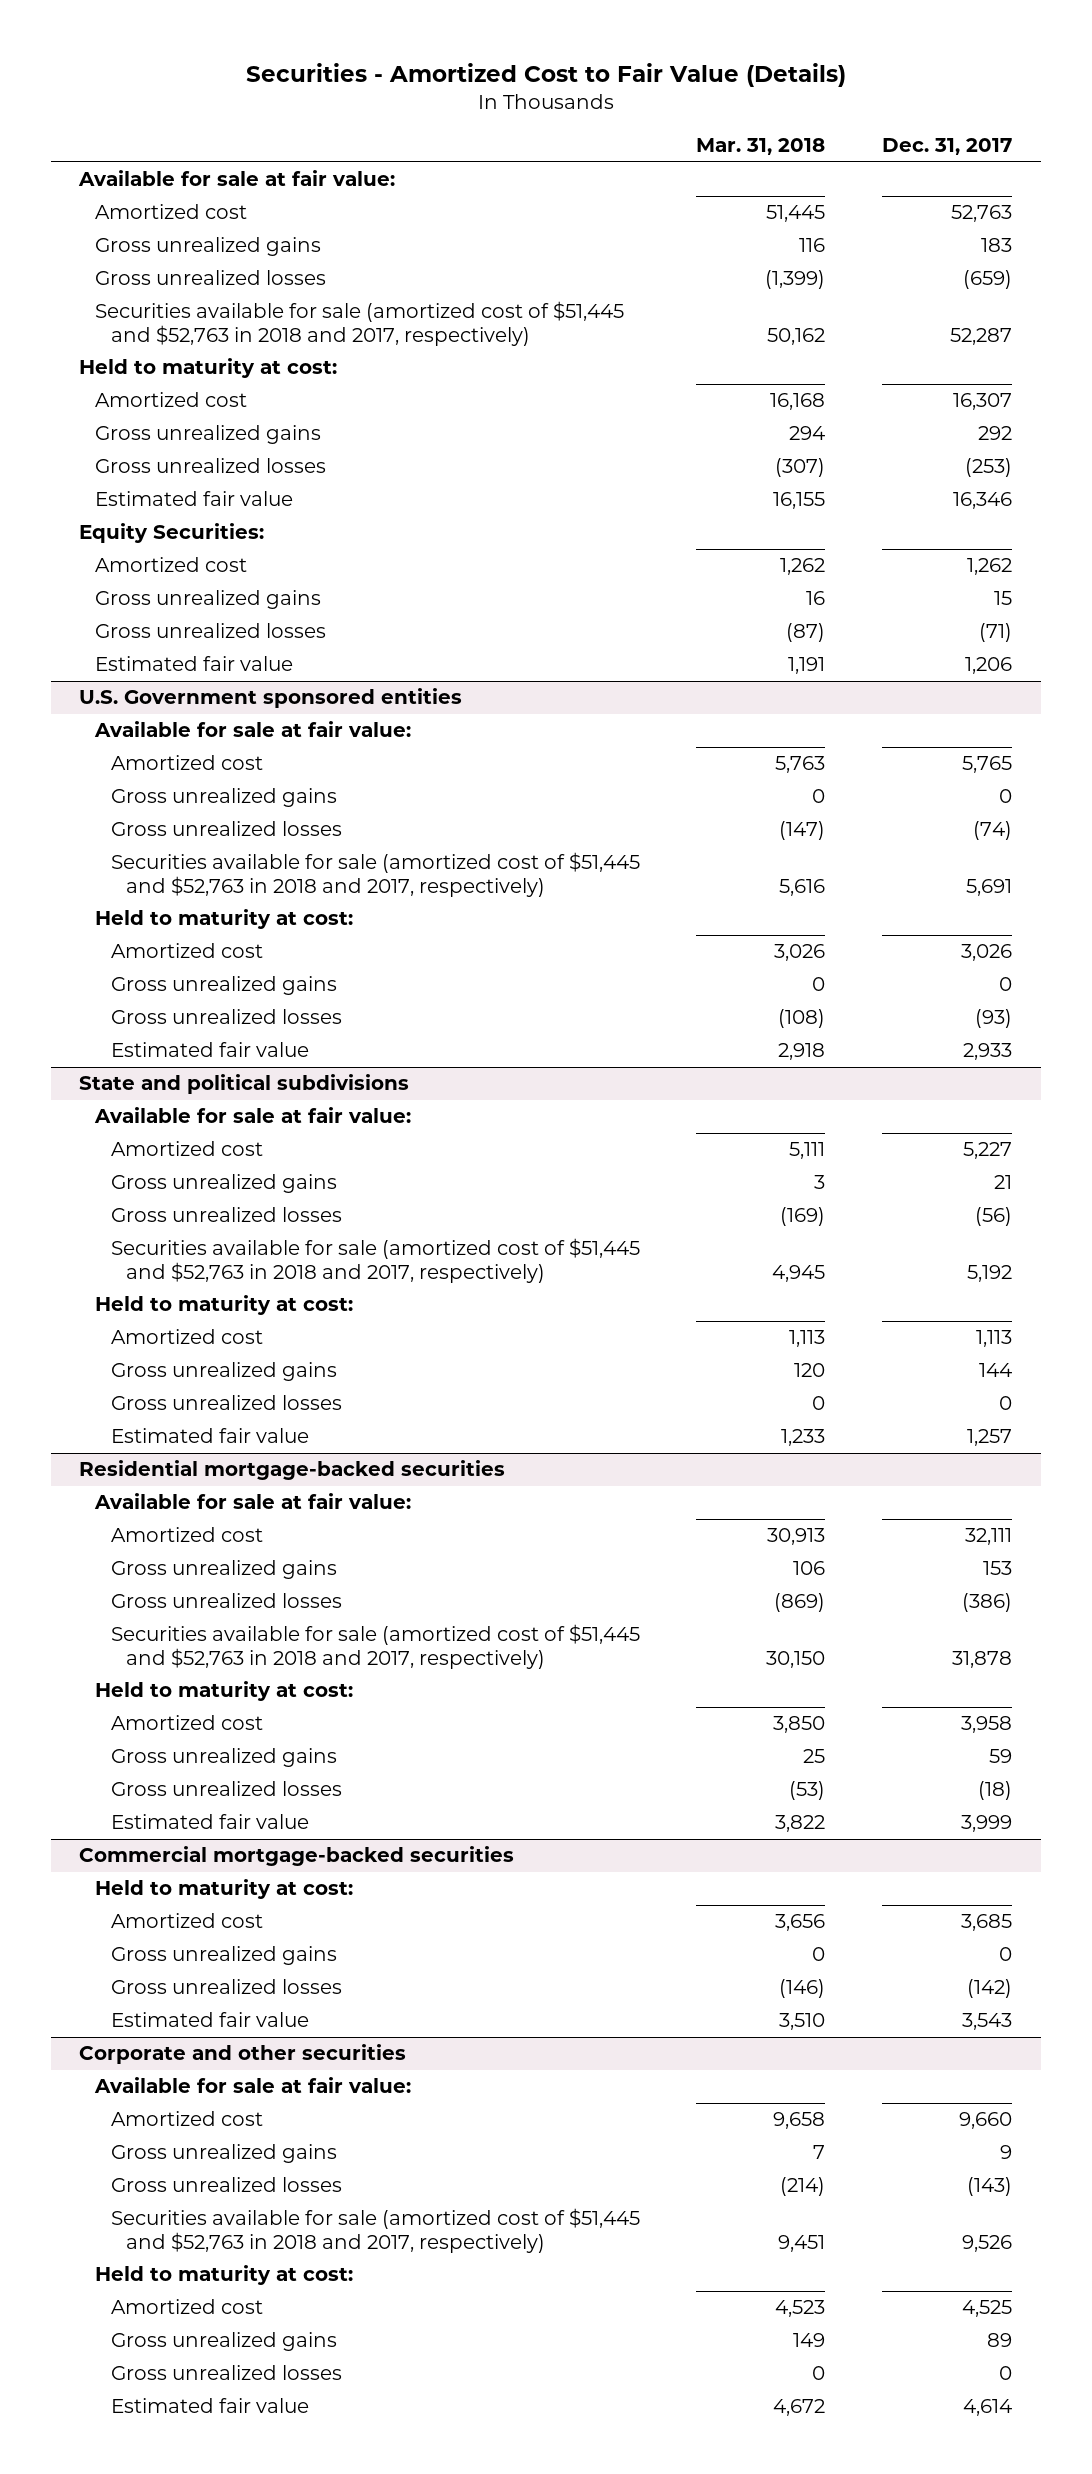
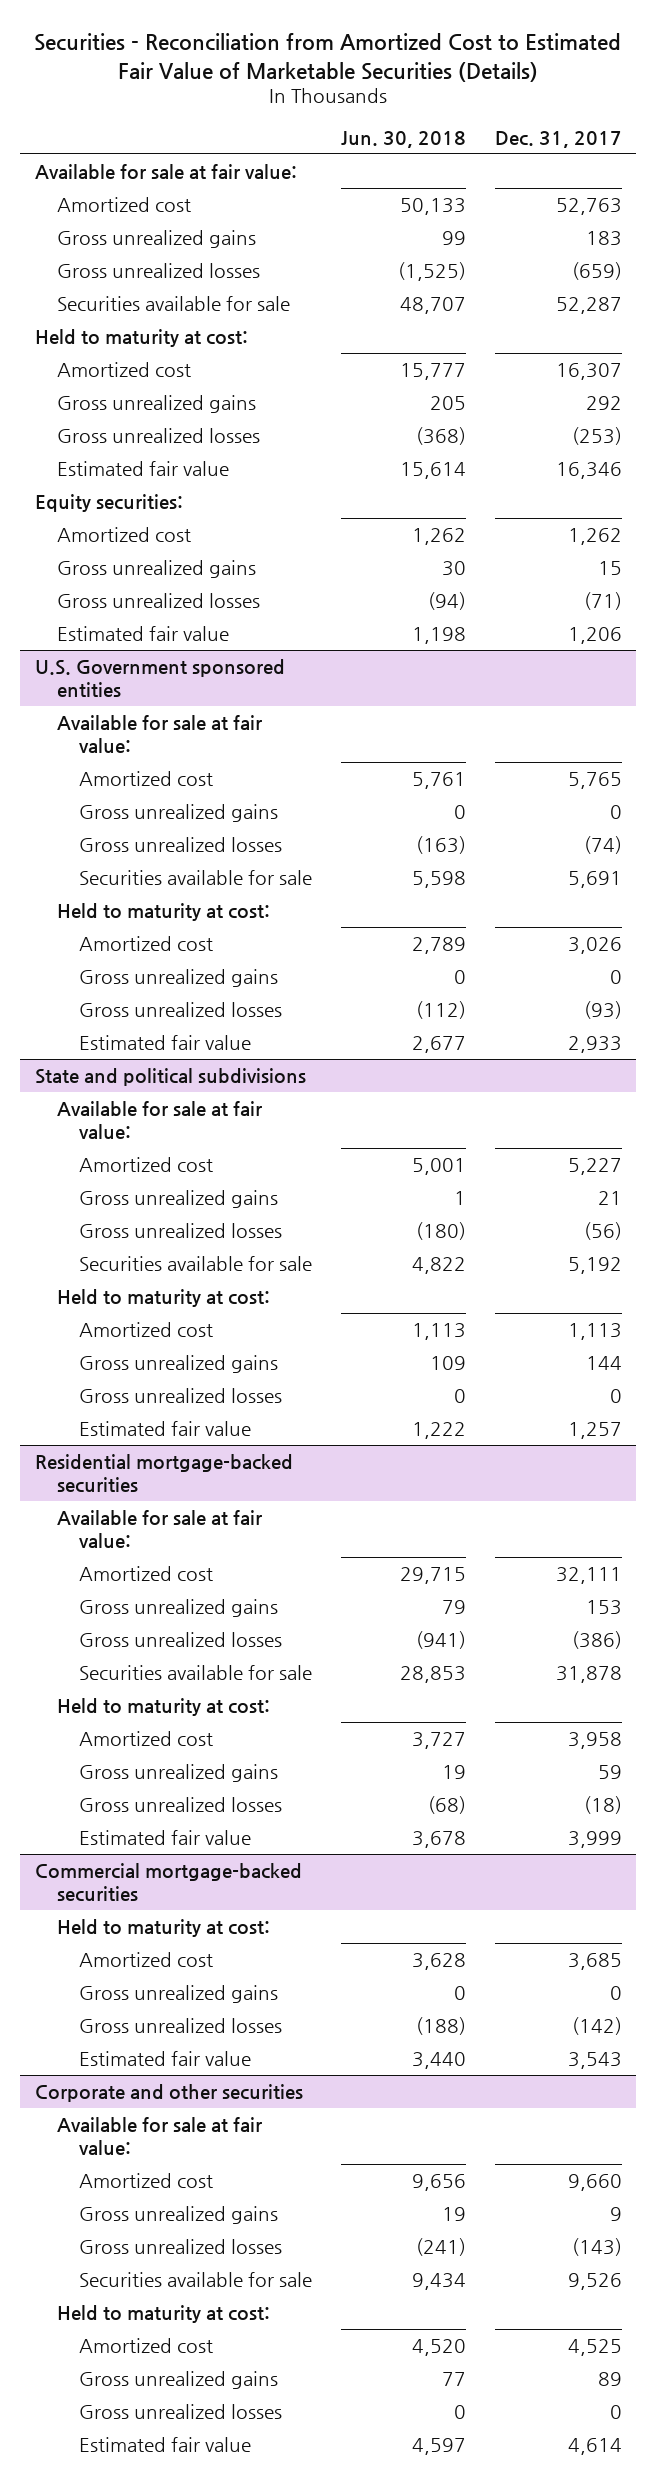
- Securities - Amortized Cost to Fair Value (Details)
+ Securities - Reconciliation from Amortized Cost to Estimated Fair Value of Marketable Securities (Details)
- | Mar. 31, 2018 | Dec. 31, 2017
+ | Jun. 30, 2018 | Dec. 31, 2017
- Securities available for sale (amortized cost of $51,445 and $52,763 in 2018 and 2017, respectively) | 50,162 | 52,287
+ Securities available for sale | 48,707 | 52,287
- Equity Securities:
+ Equity securities:
@ U.S. Government sponsored entities
- Securities available for sale (amortized cost of $51,445 and $52,763 in 2018 and 2017, respectively) | 5,616 | 5,691
+ Securities available for sale | 5,598 | 5,691
@ State and political subdivisions
- Securities available for sale (amortized cost of $51,445 and $52,763 in 2018 and 2017, respectively) | 4,945 | 5,192
+ Securities available for sale | 4,822 | 5,192
@ Residential mortgage-backed securities
- Securities available for sale (amortized cost of $51,445 and $52,763 in 2018 and 2017, respectively) | 30,150 | 31,878
+ Securities available for sale | 28,853 | 31,878
@ Corporate and other securities
- Securities available for sale (amortized cost of $51,445 and $52,763 in 2018 and 2017, respectively) | 9,451 | 9,526
+ Securities available for sale | 9,434 | 9,526

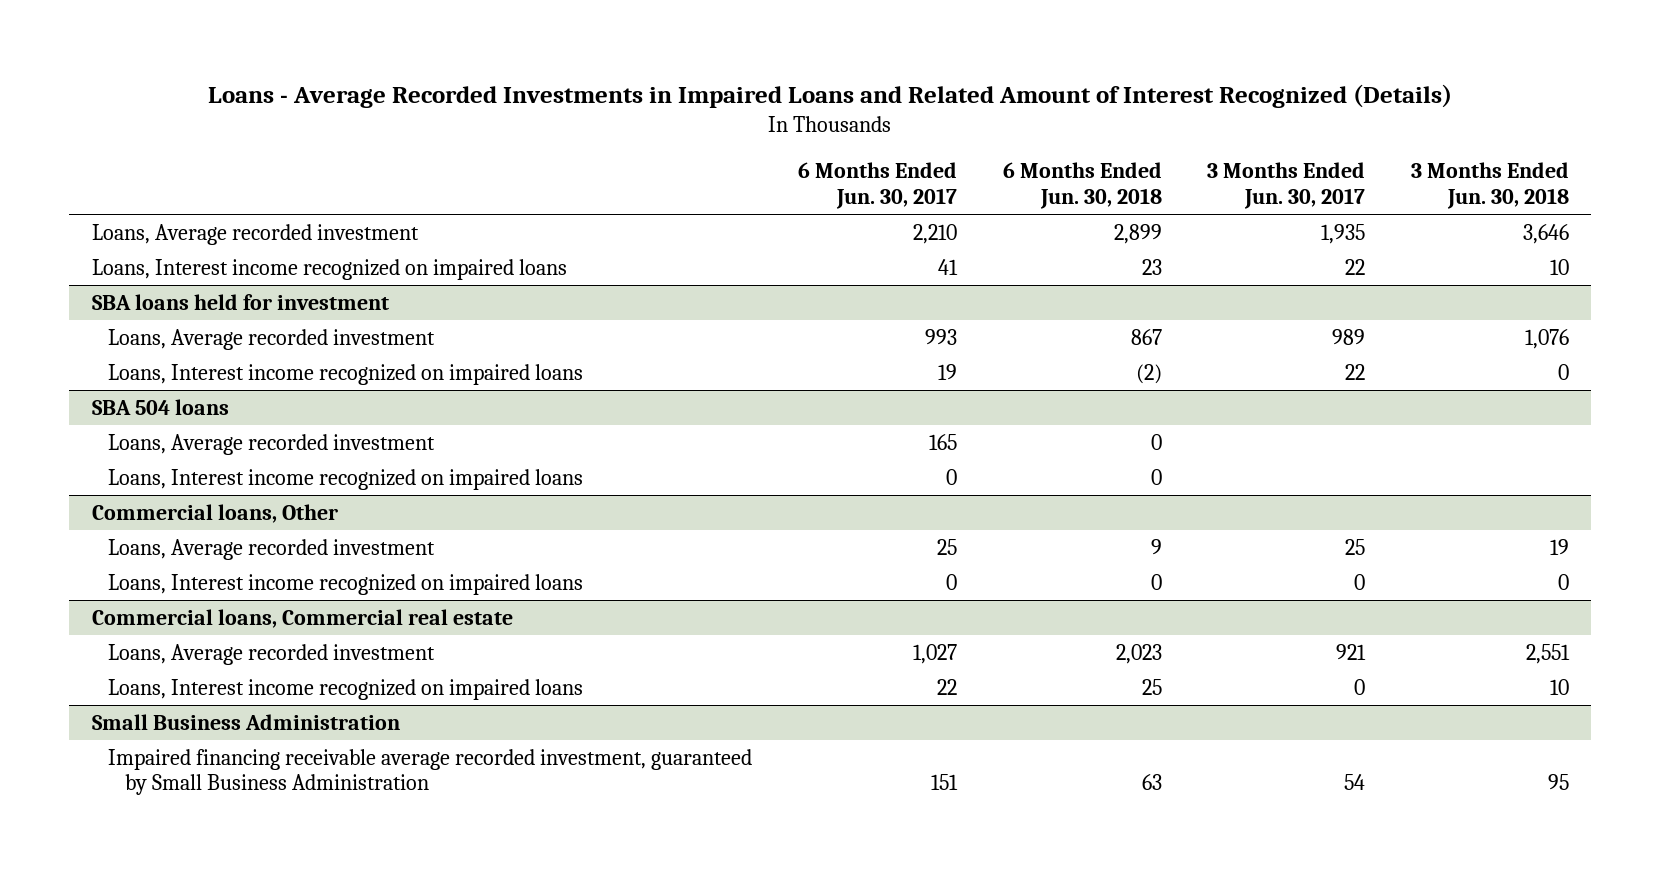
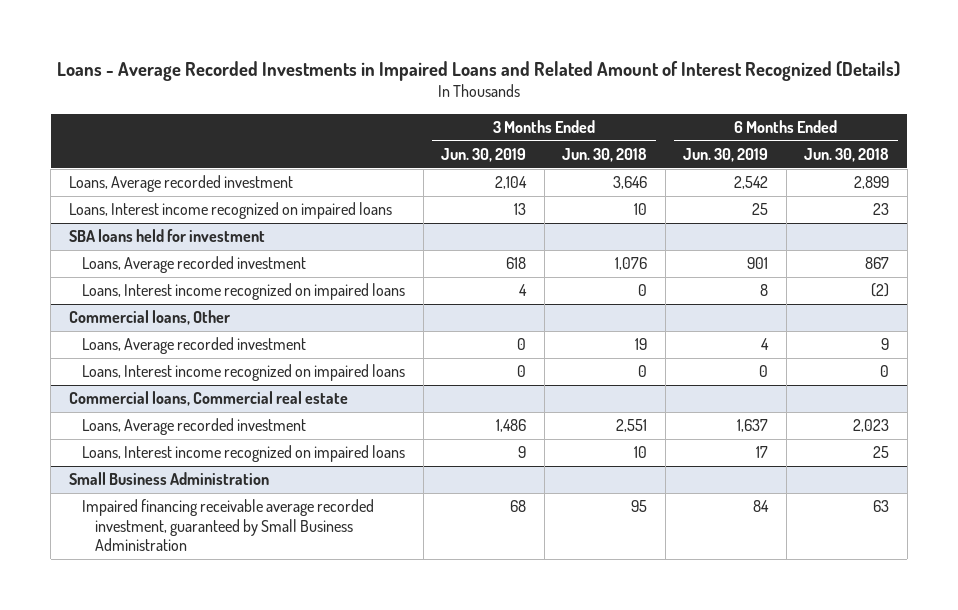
- | 6 Months Ended Jun. 30, 2017 | 6 Months Ended Jun. 30, 2018 | 3 Months Ended Jun. 30, 2017 | 3 Months Ended Jun. 30, 2018
+ | 3 Months Ended Jun. 30, 2019 | 3 Months Ended Jun. 30, 2018 | 6 Months Ended Jun. 30, 2019 | 6 Months Ended Jun. 30, 2018
- SBA 504 loans
- Loans, Average recorded investment | 165 | 0 | |
- Loans, Interest income recognized on impaired loans | 0 | 0 | |

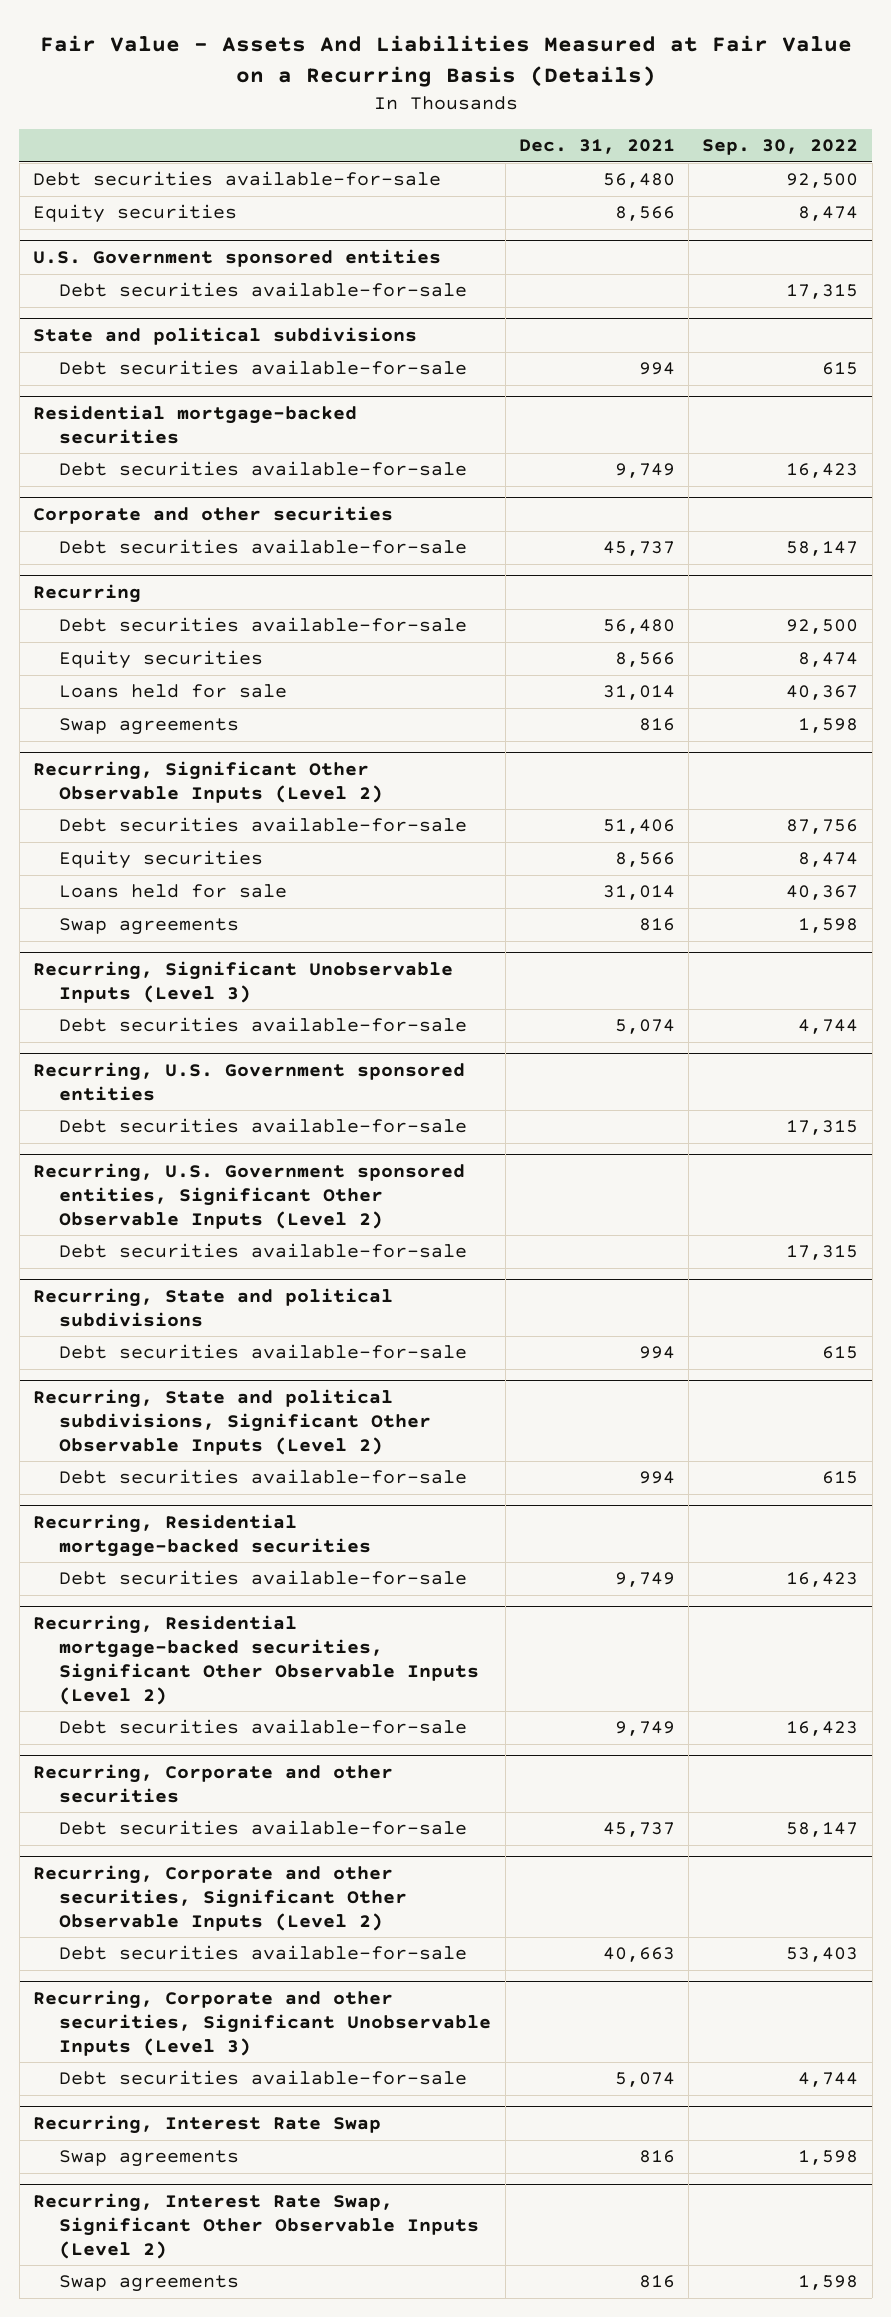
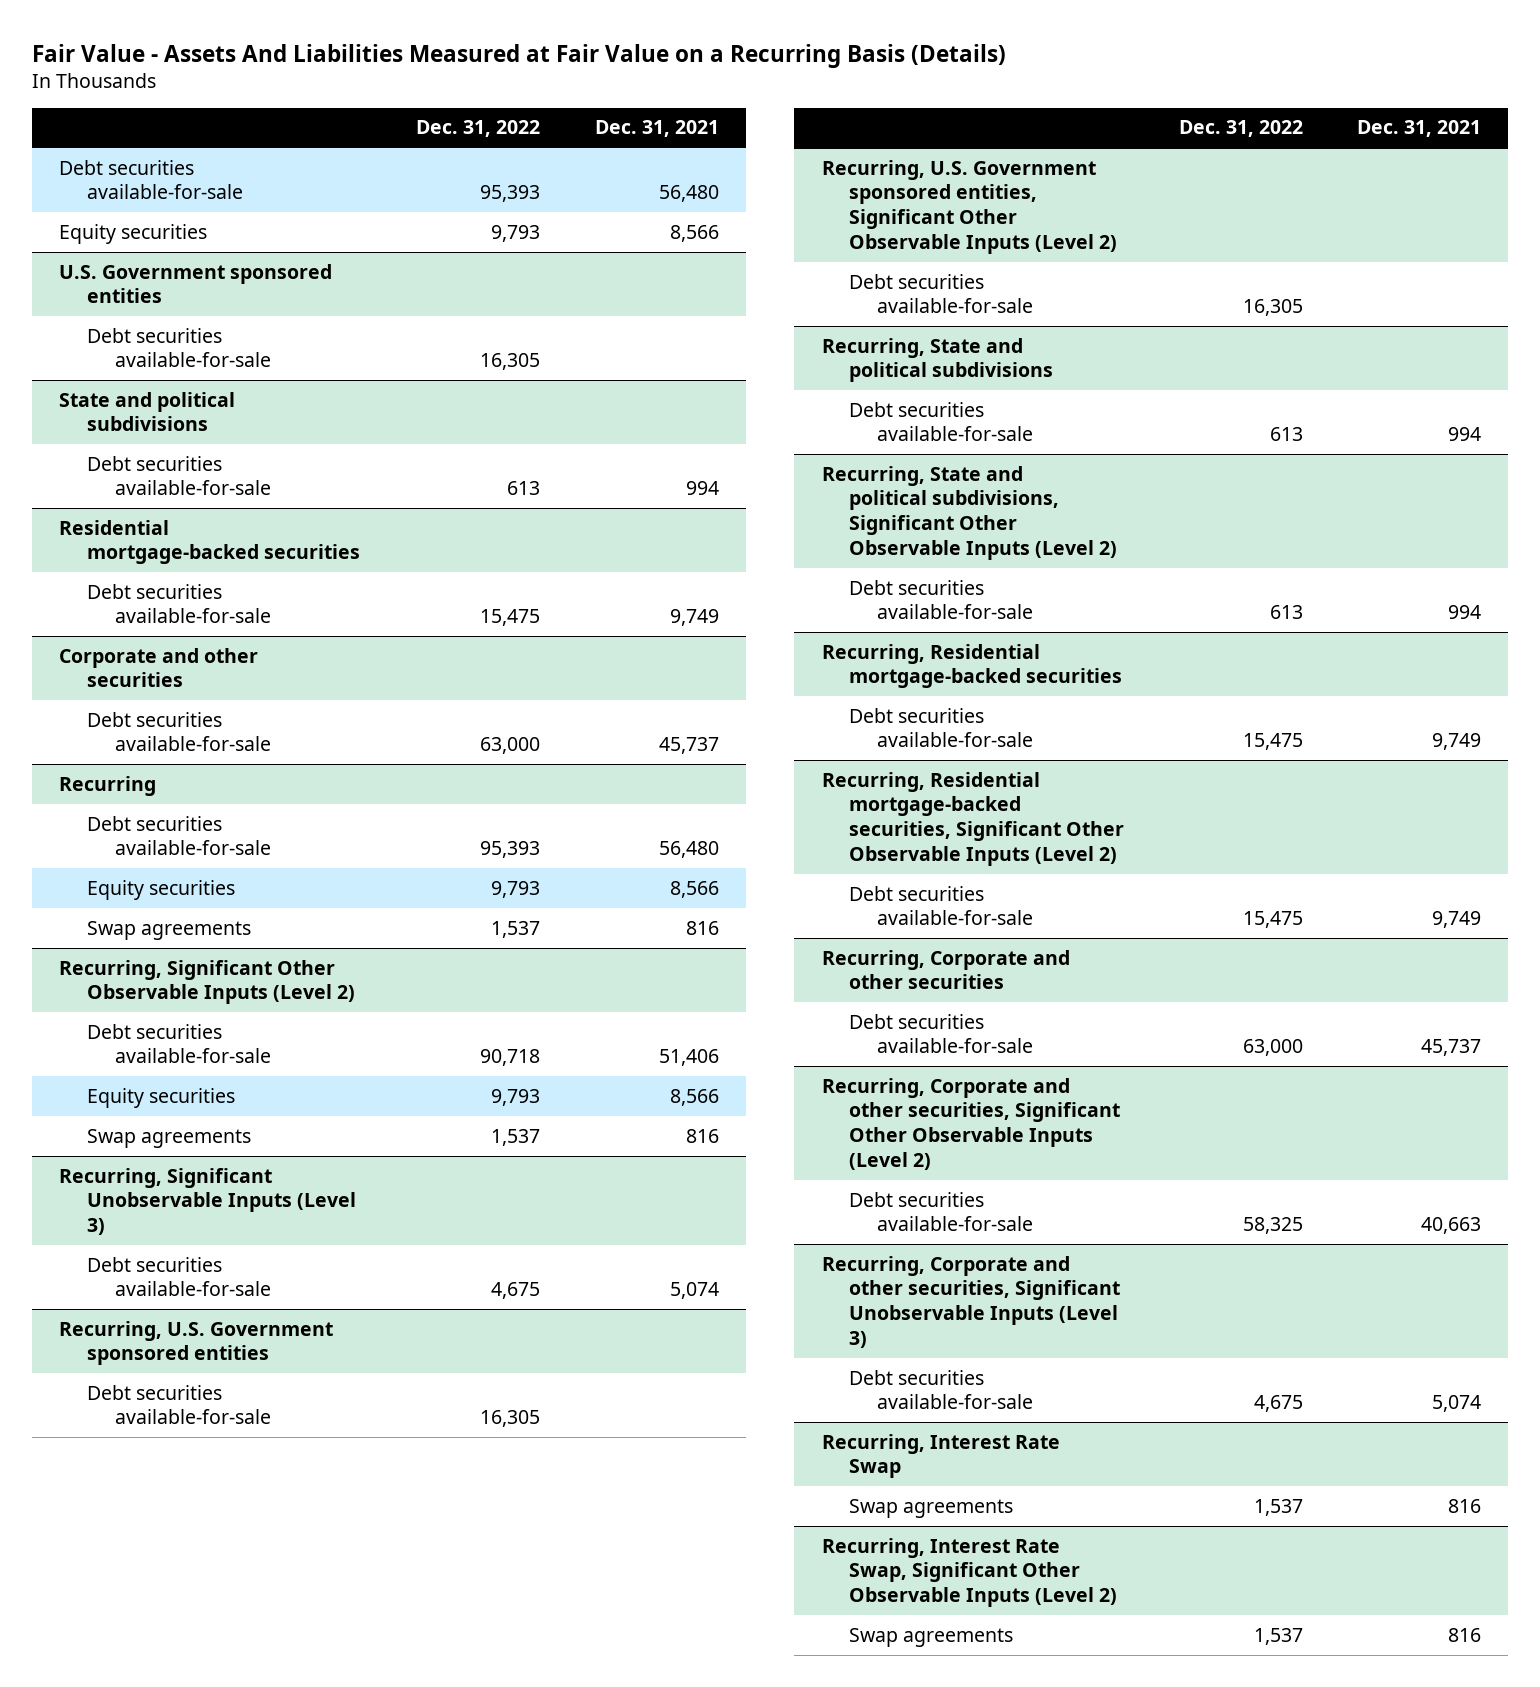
- | Dec. 31, 2021 | Sep. 30, 2022
+ | Dec. 31, 2022 | Dec. 31, 2021
@ Recurring
- Loans held for sale | 31,014 | 40,367
@ Recurring, Significant Other Observable Inputs (Level 2)
- Loans held for sale | 31,014 | 40,367

